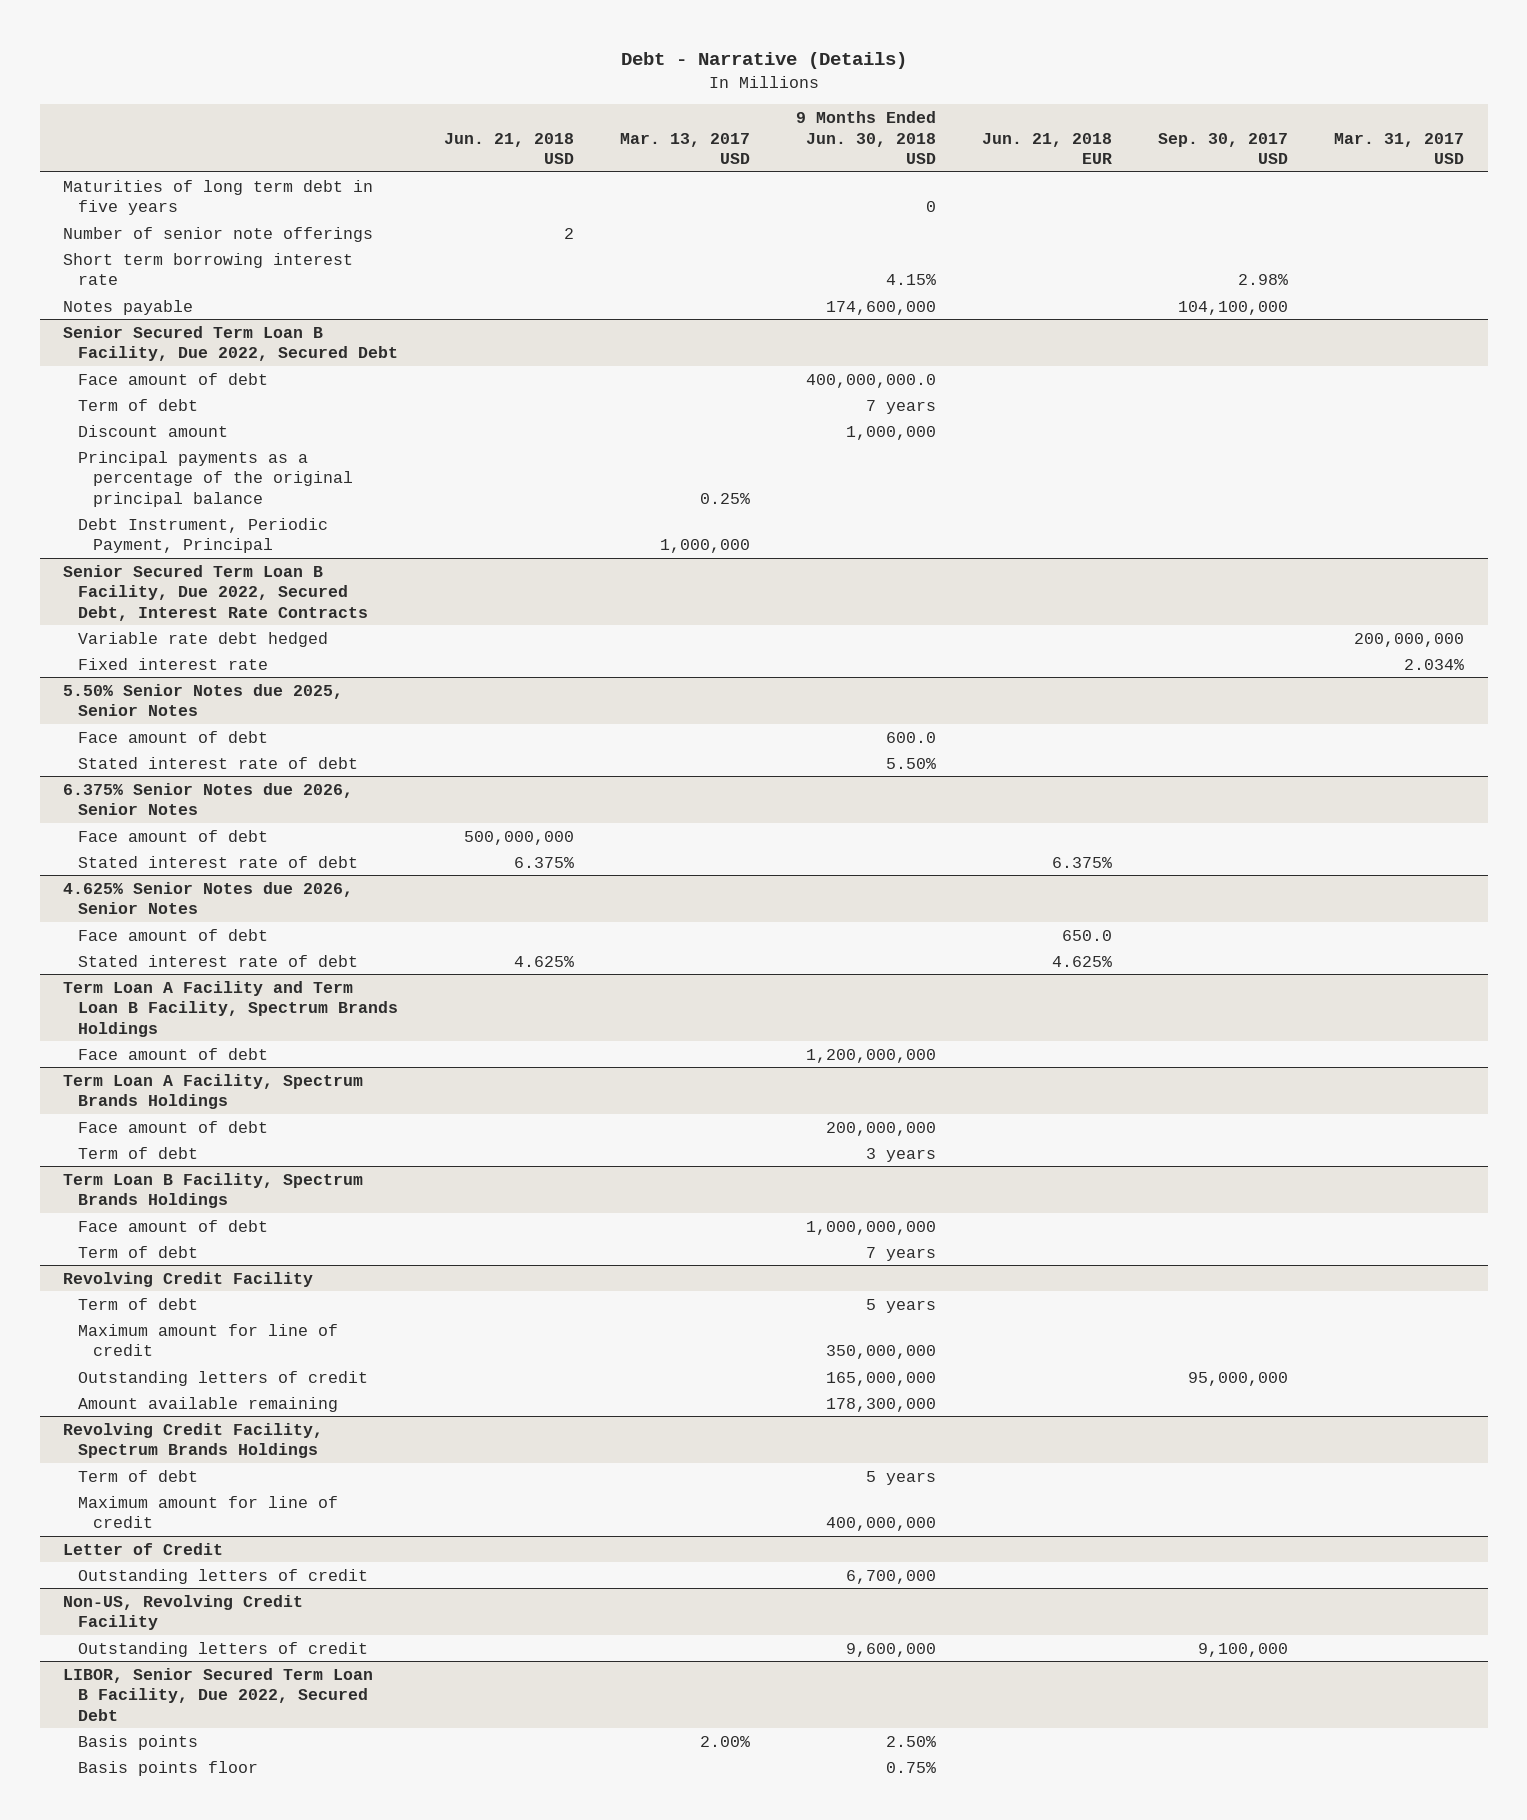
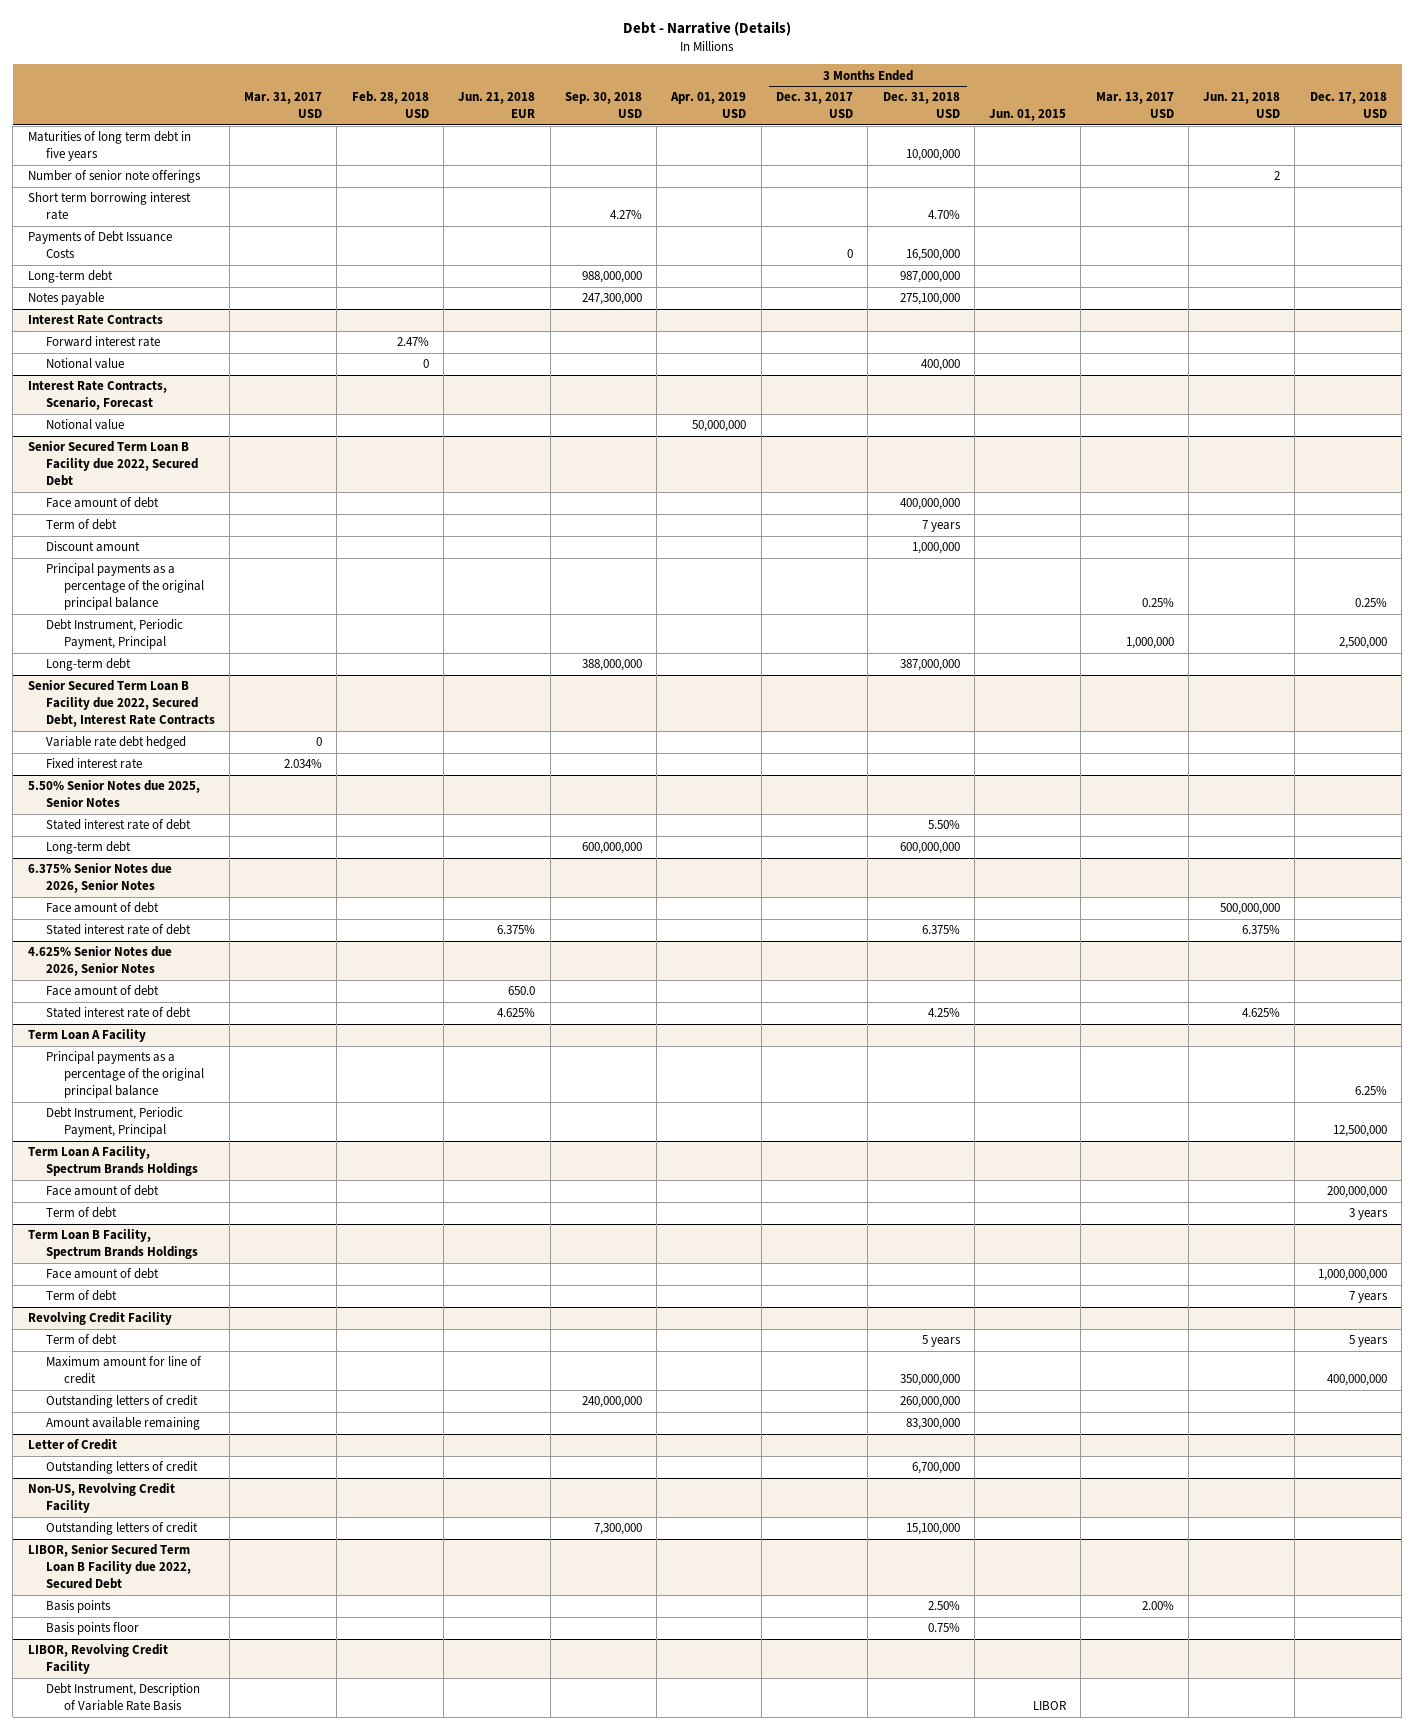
- | Jun. 21, 2018 USD | Mar. 13, 2017 USD | 9 Months Ended Jun. 30, 2018 USD | Jun. 21, 2018 EUR | Sep. 30, 2017 USD | Mar. 31, 2017 USD
+ | Mar. 31, 2017 USD | Feb. 28, 2018 USD | Jun. 21, 2018 EUR | Sep. 30, 2018 USD | Apr. 01, 2019 USD | 3 Months Ended Dec. 31, 2017 USD | 3 Months Ended Dec. 31, 2018 USD | Jun. 01, 2015 | Mar. 13, 2017 USD | Jun. 21, 2018 USD | Dec. 17, 2018 USD
+ Payments of Debt Issuance Costs | | | | | | 0 | 16,500,000 | | | |
+ Long-term debt | | | | 988,000,000 | | | 987,000,000 | | | |
- Senior Secured Term Loan B Facility, Due 2022, Secured Debt
+ Interest Rate Contracts
+ Forward interest rate | | 2.47% | | | | | | | | |
+ Notional value | | 0 | | | | | 400,000 | | | |
+ Interest Rate Contracts, Scenario, Forecast
+ Notional value | | | | | 50,000,000 | | | | | |
+ Senior Secured Term Loan B Facility due 2022, Secured Debt
- Senior Secured Term Loan B Facility, Due 2022, Secured Debt, Interest Rate Contracts
- Variable rate debt hedged | | | | | | 200,000,000
+ Long-term debt | | | | 388,000,000 | | | 387,000,000 | | | |
+ Senior Secured Term Loan B Facility due 2022, Secured Debt, Interest Rate Contracts
+ Variable rate debt hedged | 0 | | | | | | | | | |
@ 5.50% Senior Notes due 2025, Senior Notes
- Face amount of debt | | | 600.0 | | |
+ Long-term debt | | | | 600,000,000 | | | 600,000,000 | | | |
- Term Loan A Facility and Term Loan B Facility, Spectrum Brands Holdings
- Face amount of debt | | | 1,200,000,000 | | |
+ Term Loan A Facility
+ Principal payments as a percentage of the original principal balance | | | | | | | | | | | 6.25%
+ Debt Instrument, Periodic Payment, Principal | | | | | | | | | | | 12,500,000
- Revolving Credit Facility, Spectrum Brands Holdings
- Term of debt | | | 5 years | | |
- Maximum amount for line of credit | | | 400,000,000 | | |
- LIBOR, Senior Secured Term Loan B Facility, Due 2022, Secured Debt
+ LIBOR, Senior Secured Term Loan B Facility due 2022, Secured Debt
+ LIBOR, Revolving Credit Facility
+ Debt Instrument, Description of Variable Rate Basis | | | | | | | | LIBOR | | |

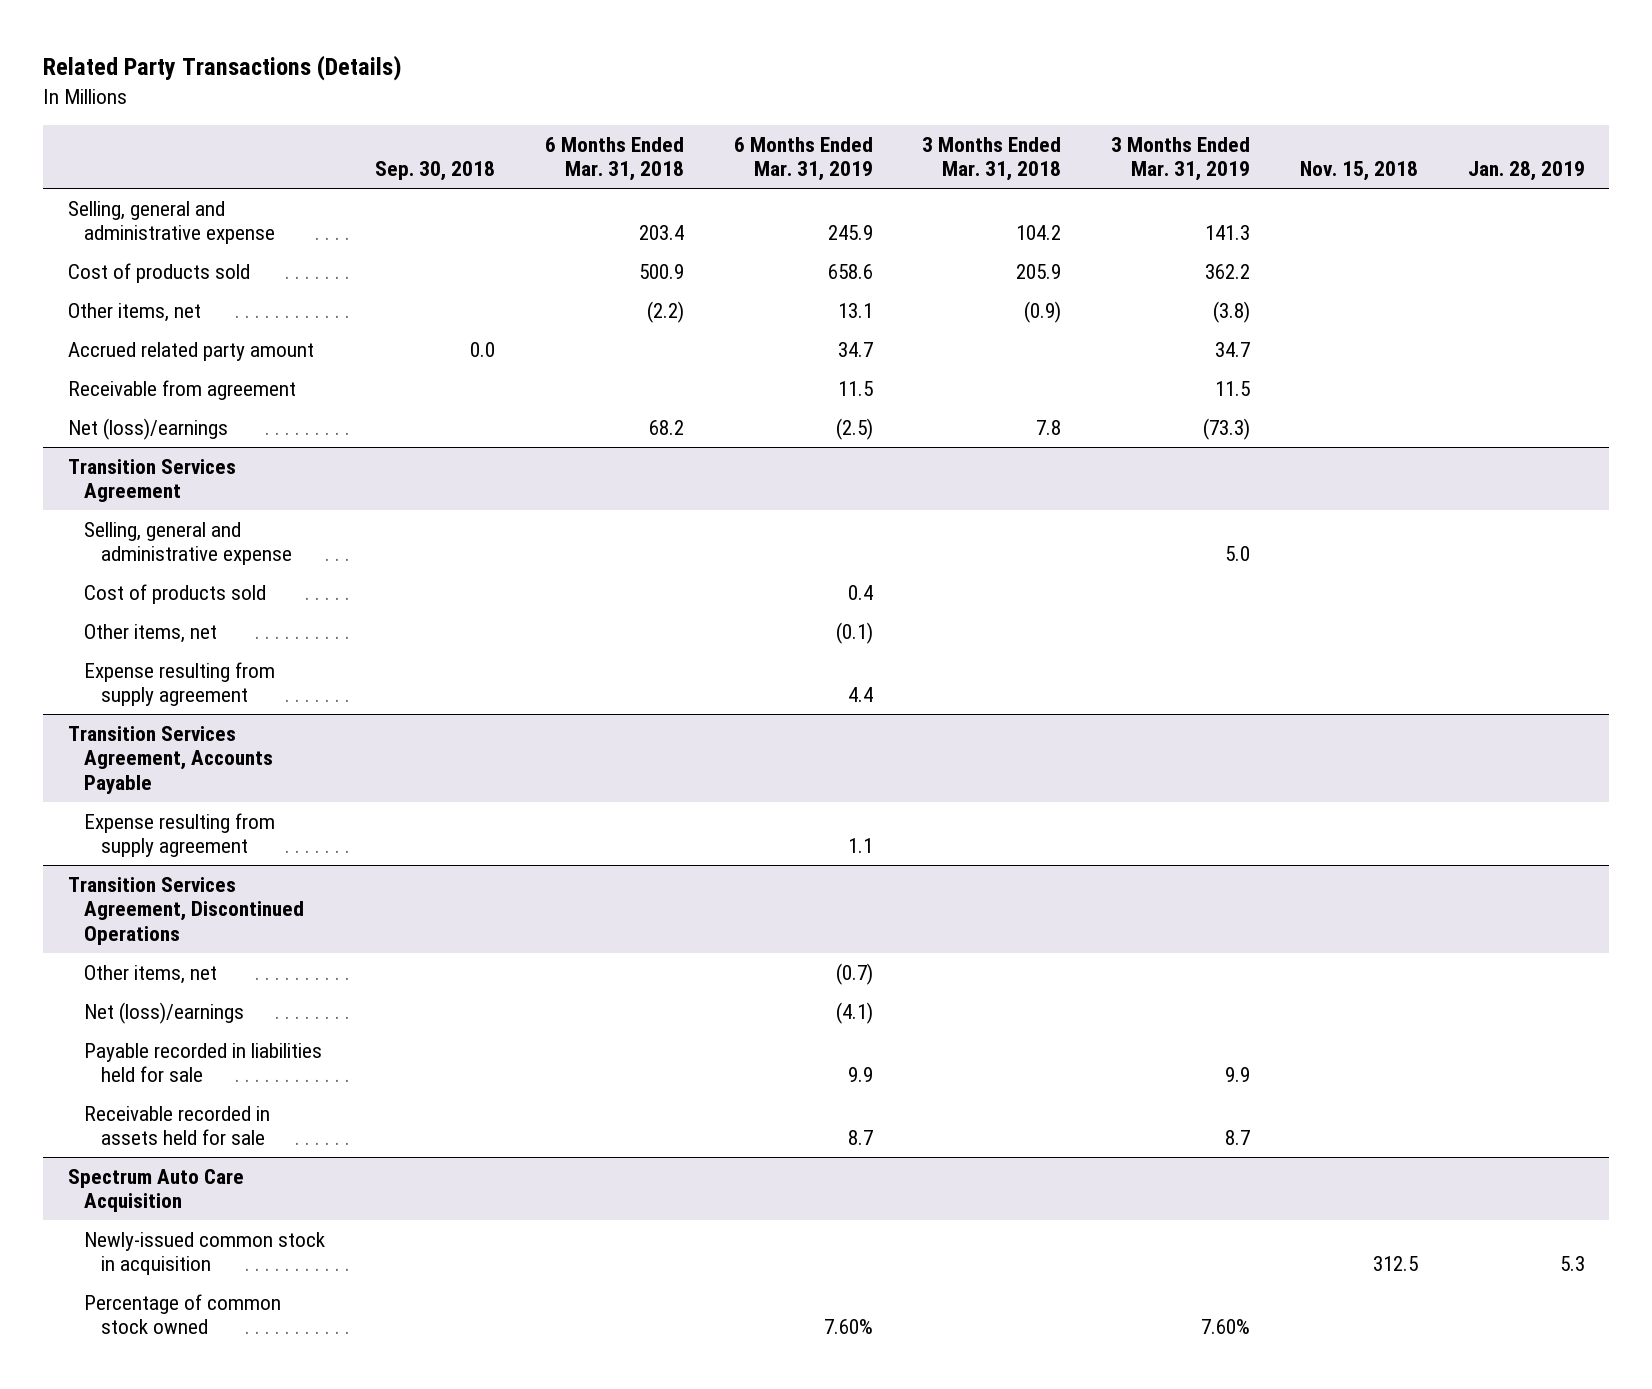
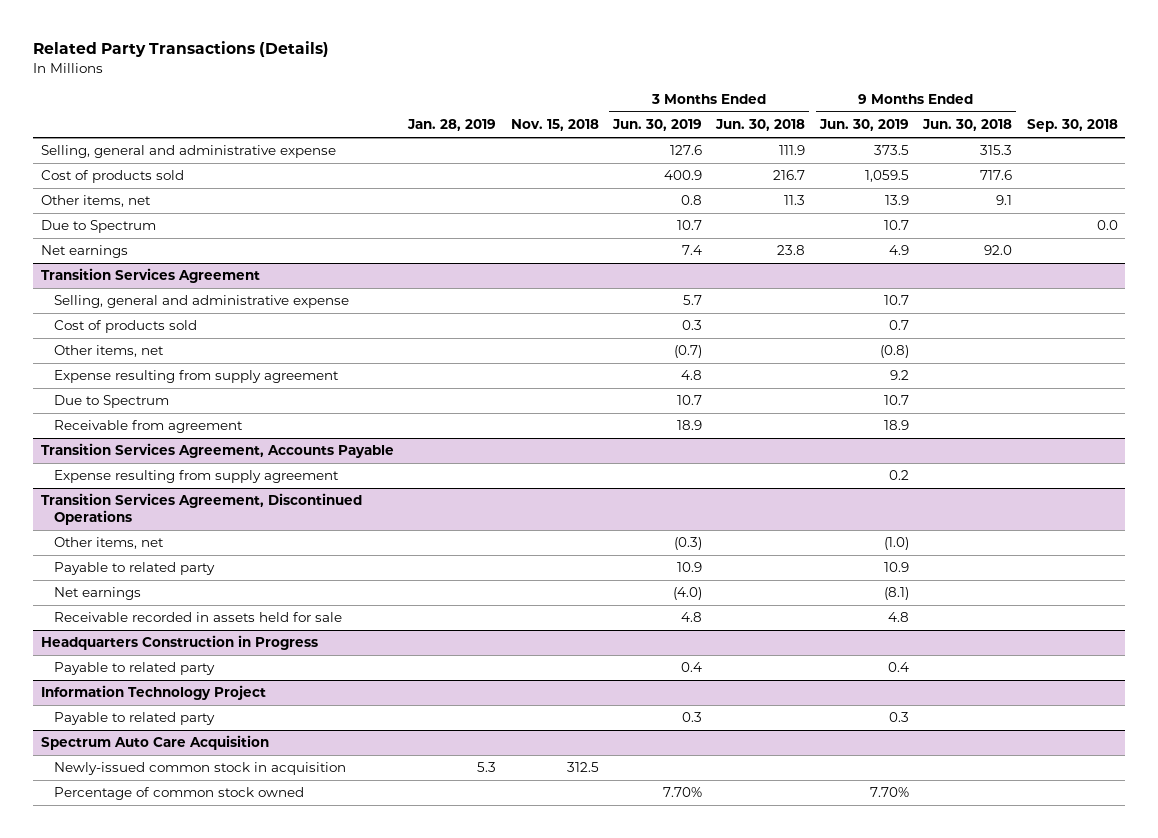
- | Sep. 30, 2018 | 6 Months Ended Mar. 31, 2018 | 6 Months Ended Mar. 31, 2019 | 3 Months Ended Mar. 31, 2018 | 3 Months Ended Mar. 31, 2019 | Nov. 15, 2018 | Jan. 28, 2019
+ | Jan. 28, 2019 | Nov. 15, 2018 | 3 Months Ended Jun. 30, 2019 | 3 Months Ended Jun. 30, 2018 | 9 Months Ended Jun. 30, 2019 | 9 Months Ended Jun. 30, 2018 | Sep. 30, 2018
- Accrued related party amount | 0.0 | | 34.7 | | 34.7 | |
- Receivable from agreement | | | 11.5 | | 11.5 | |
- Net (loss)/earnings | | 68.2 | (2.5) | 7.8 | (73.3) | |
+ Due to Spectrum | | | 10.7 | | 10.7 | | 0.0
+ Net earnings | | | 7.4 | 23.8 | 4.9 | 92.0 |
@ Transition Services Agreement
+ Due to Spectrum | | | 10.7 | | 10.7 | |
+ Receivable from agreement | | | 18.9 | | 18.9 | |
@ Transition Services Agreement, Discontinued Operations
- Net (loss)/earnings | | | (4.1) | | | |
- Payable recorded in liabilities held for sale | | | 9.9 | | 9.9 | |
+ Payable to related party | | | 10.9 | | 10.9 | |
+ Net earnings | | | (4.0) | | (8.1) | |
+ Headquarters Construction in Progress
+ Payable to related party | | | 0.4 | | 0.4 | |
+ Information Technology Project
+ Payable to related party | | | 0.3 | | 0.3 | |

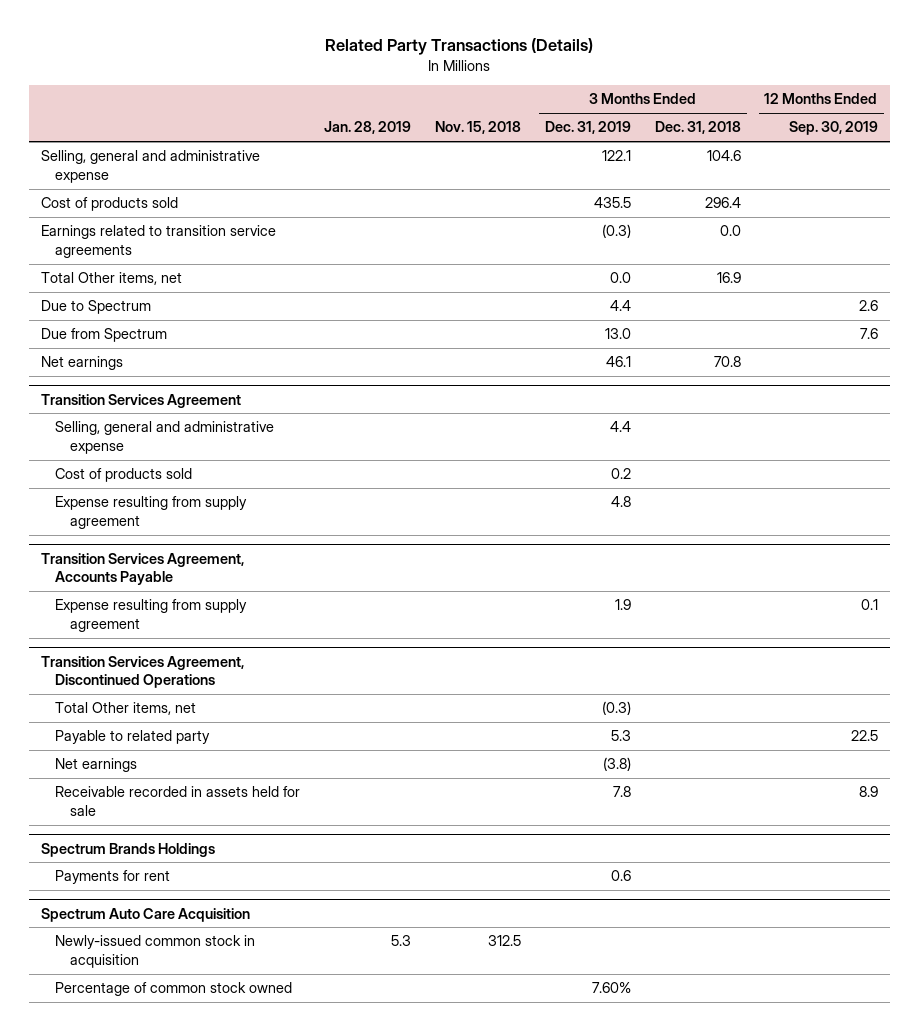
- | Jan. 28, 2019 | Nov. 15, 2018 | 3 Months Ended Jun. 30, 2019 | 3 Months Ended Jun. 30, 2018 | 9 Months Ended Jun. 30, 2019 | 9 Months Ended Jun. 30, 2018 | Sep. 30, 2018
+ | Jan. 28, 2019 | Nov. 15, 2018 | 3 Months Ended Dec. 31, 2019 | 3 Months Ended Dec. 31, 2018 | 12 Months Ended Sep. 30, 2019
- Other items, net | | | 0.8 | 11.3 | 13.9 | 9.1 |
+ Earnings related to transition service agreements | | | (0.3) | 0.0 |
+ Total Other items, net | | | 0.0 | 16.9 |
+ Due from Spectrum | | | 13.0 | | 7.6
@ Transition Services Agreement
- Other items, net | | | (0.7) | | (0.8) | |
- Due to Spectrum | | | 10.7 | | 10.7 | |
- Receivable from agreement | | | 18.9 | | 18.9 | |
@ Transition Services Agreement, Discontinued Operations
- Other items, net | | | (0.3) | | (1.0) | |
+ Total Other items, net | | | (0.3) | |
- Headquarters Construction in Progress
- Payable to related party | | | 0.4 | | 0.4 | |
- Information Technology Project
- Payable to related party | | | 0.3 | | 0.3 | |
+ Spectrum Brands Holdings
+ Payments for rent | | | 0.6 | |

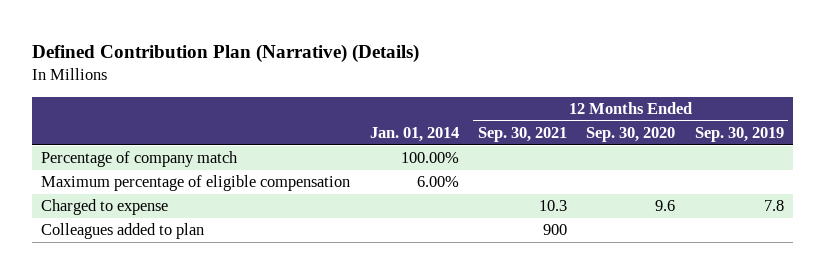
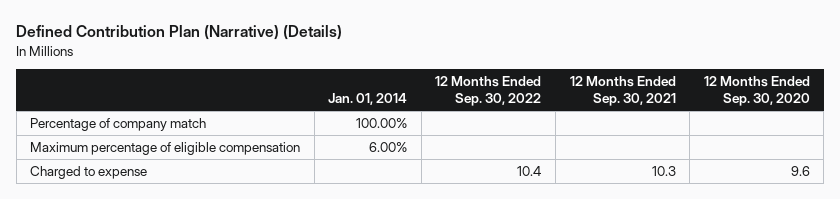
- | Jan. 01, 2014 | 12 Months Ended Sep. 30, 2021 | 12 Months Ended Sep. 30, 2020 | 12 Months Ended Sep. 30, 2019
+ | Jan. 01, 2014 | 12 Months Ended Sep. 30, 2022 | 12 Months Ended Sep. 30, 2021 | 12 Months Ended Sep. 30, 2020
- Colleagues added to plan | | 900 | |

